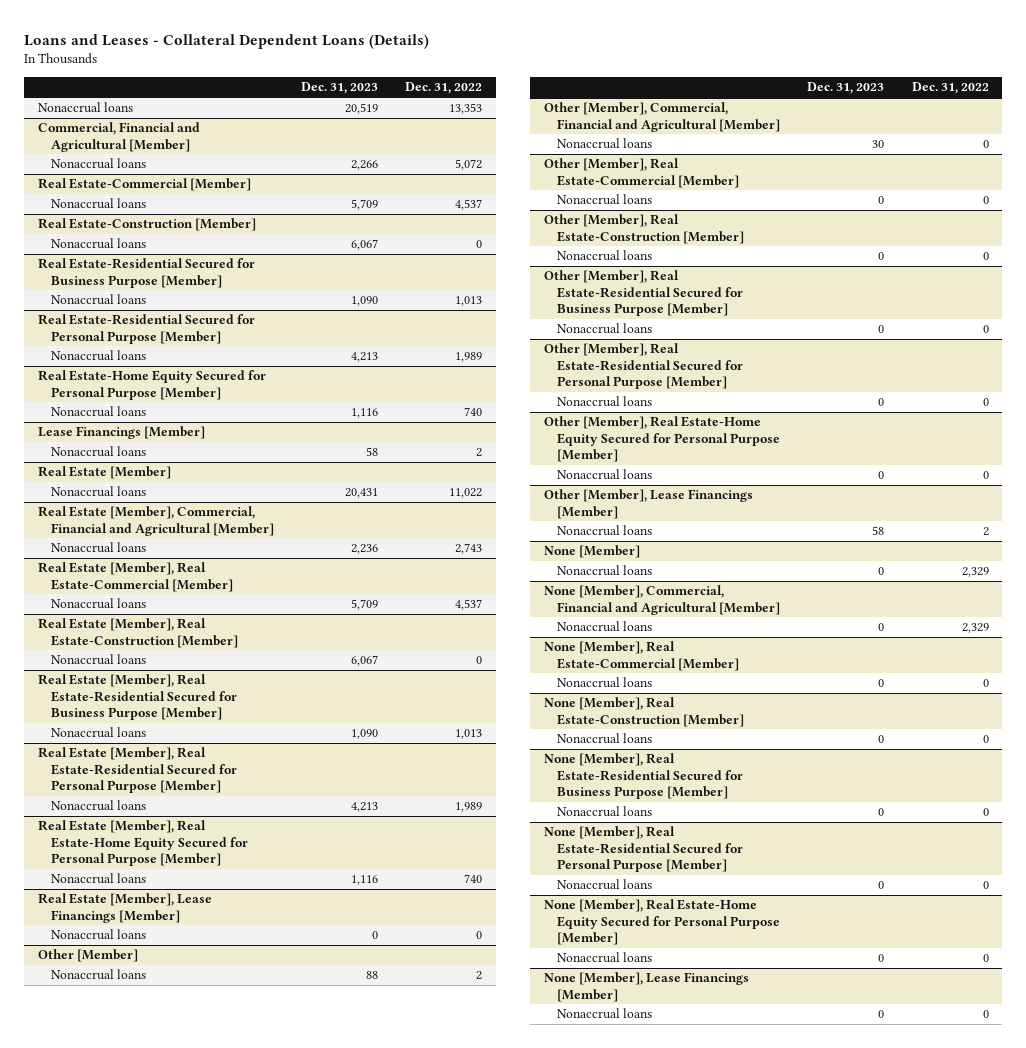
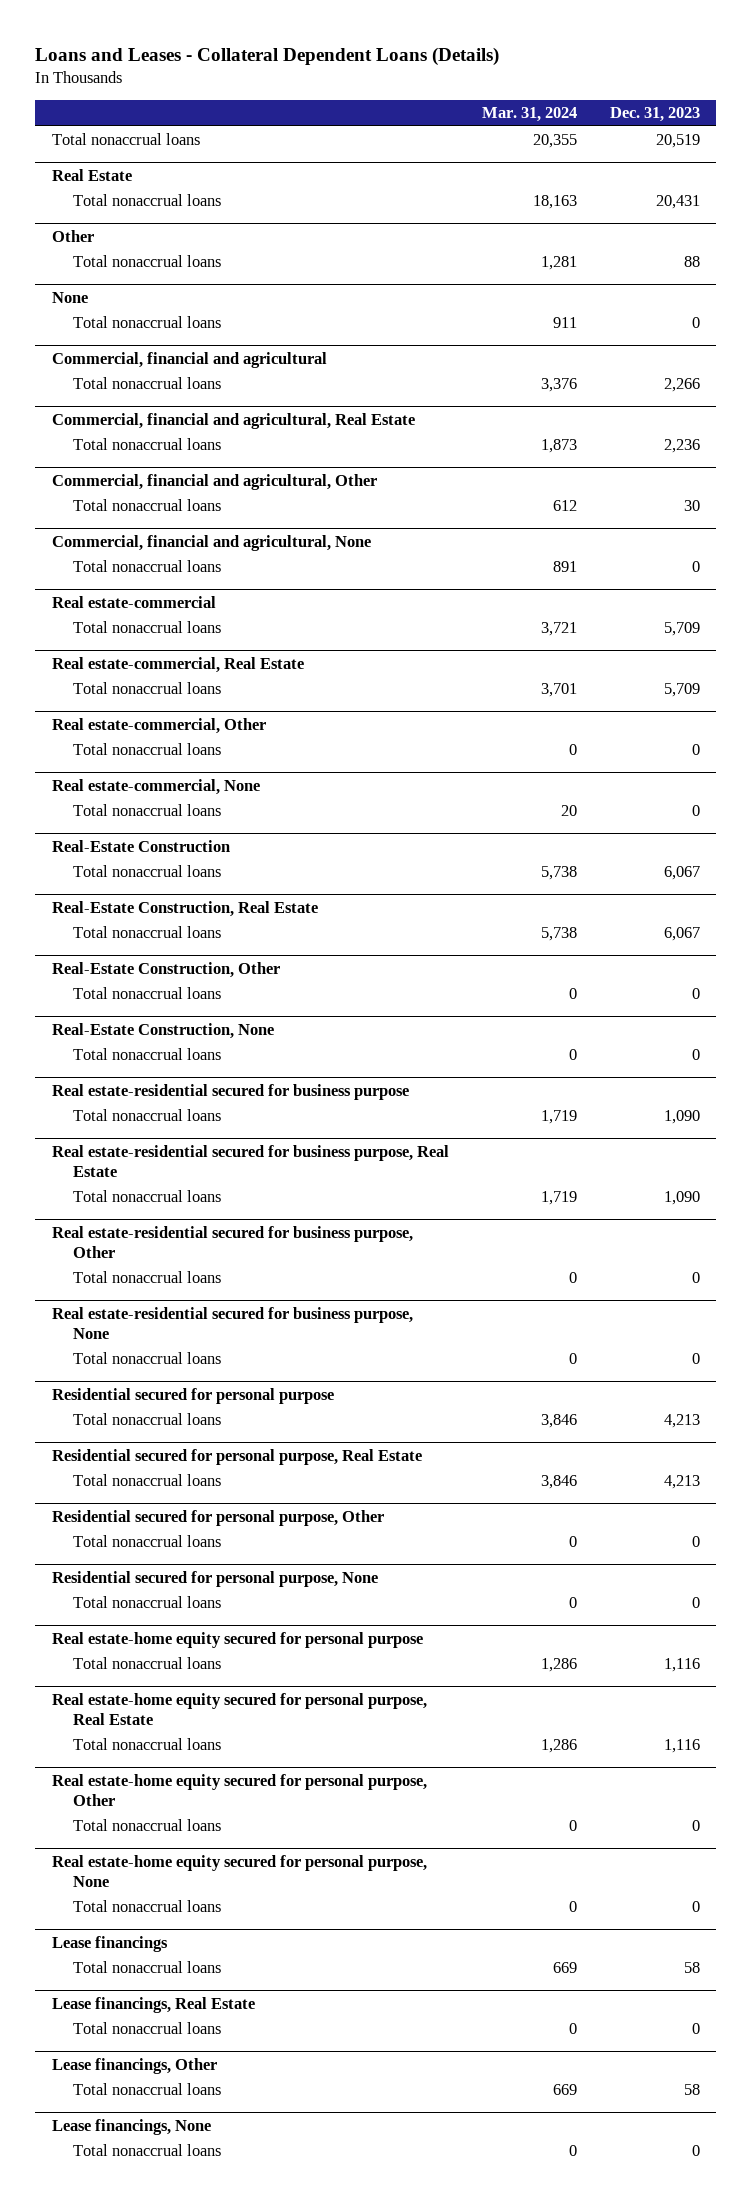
- | Dec. 31, 2023 | Dec. 31, 2022
+ | Mar. 31, 2024 | Dec. 31, 2023
- Nonaccrual loans | 20,519 | 13,353
- Commercial, Financial and Agricultural [Member]
- Nonaccrual loans | 2,266 | 5,072
- Real Estate-Commercial [Member]
- Nonaccrual loans | 5,709 | 4,537
- Real Estate-Construction [Member]
- Nonaccrual loans | 6,067 | 0
- Real Estate-Residential Secured for Business Purpose [Member]
- Nonaccrual loans | 1,090 | 1,013
- Real Estate-Residential Secured for Personal Purpose [Member]
- Nonaccrual loans | 4,213 | 1,989
- Real Estate-Home Equity Secured for Personal Purpose [Member]
- Nonaccrual loans | 1,116 | 740
- Lease Financings [Member]
- Nonaccrual loans | 58 | 2
- Real Estate [Member]
- Nonaccrual loans | 20,431 | 11,022
- Real Estate [Member], Commercial, Financial and Agricultural [Member]
- Nonaccrual loans | 2,236 | 2,743
- Real Estate [Member], Real Estate-Commercial [Member]
- Nonaccrual loans | 5,709 | 4,537
- Real Estate [Member], Real Estate-Construction [Member]
- Nonaccrual loans | 6,067 | 0
- Real Estate [Member], Real Estate-Residential Secured for Business Purpose [Member]
- Nonaccrual loans | 1,090 | 1,013
- Real Estate [Member], Real Estate-Residential Secured for Personal Purpose [Member]
- Nonaccrual loans | 4,213 | 1,989
- Real Estate [Member], Real Estate-Home Equity Secured for Personal Purpose [Member]
- Nonaccrual loans | 1,116 | 740
- Real Estate [Member], Lease Financings [Member]
- Nonaccrual loans | 0 | 0
- Other [Member]
- Nonaccrual loans | 88 | 2
- Other [Member], Commercial, Financial and Agricultural [Member]
- Nonaccrual loans | 30 | 0
- Other [Member], Real Estate-Commercial [Member]
- Nonaccrual loans | 0 | 0
- Other [Member], Real Estate-Construction [Member]
- Nonaccrual loans | 0 | 0
- Other [Member], Real Estate-Residential Secured for Business Purpose [Member]
- Nonaccrual loans | 0 | 0
- Other [Member], Real Estate-Residential Secured for Personal Purpose [Member]
- Nonaccrual loans | 0 | 0
- Other [Member], Real Estate-Home Equity Secured for Personal Purpose [Member]
- Nonaccrual loans | 0 | 0
- Other [Member], Lease Financings [Member]
- Nonaccrual loans | 58 | 2
- None [Member]
- Nonaccrual loans | 0 | 2,329
- None [Member], Commercial, Financial and Agricultural [Member]
- Nonaccrual loans | 0 | 2,329
- None [Member], Real Estate-Commercial [Member]
- Nonaccrual loans | 0 | 0
- None [Member], Real Estate-Construction [Member]
- Nonaccrual loans | 0 | 0
- None [Member], Real Estate-Residential Secured for Business Purpose [Member]
- Nonaccrual loans | 0 | 0
- None [Member], Real Estate-Residential Secured for Personal Purpose [Member]
- Nonaccrual loans | 0 | 0
- None [Member], Real Estate-Home Equity Secured for Personal Purpose [Member]
- Nonaccrual loans | 0 | 0
- None [Member], Lease Financings [Member]
- Nonaccrual loans | 0 | 0
+ Total nonaccrual loans | 20,355 | 20,519
+ Real Estate
+ Total nonaccrual loans | 18,163 | 20,431
+ Other
+ Total nonaccrual loans | 1,281 | 88
+ None
+ Total nonaccrual loans | 911 | 0
+ Commercial, financial and agricultural
+ Total nonaccrual loans | 3,376 | 2,266
+ Commercial, financial and agricultural, Real Estate
+ Total nonaccrual loans | 1,873 | 2,236
+ Commercial, financial and agricultural, Other
+ Total nonaccrual loans | 612 | 30
+ Commercial, financial and agricultural, None
+ Total nonaccrual loans | 891 | 0
+ Real estate-commercial
+ Total nonaccrual loans | 3,721 | 5,709
+ Real estate-commercial, Real Estate
+ Total nonaccrual loans | 3,701 | 5,709
+ Real estate-commercial, Other
+ Total nonaccrual loans | 0 | 0
+ Real estate-commercial, None
+ Total nonaccrual loans | 20 | 0
+ Real-Estate Construction
+ Total nonaccrual loans | 5,738 | 6,067
+ Real-Estate Construction, Real Estate
+ Total nonaccrual loans | 5,738 | 6,067
+ Real-Estate Construction, Other
+ Total nonaccrual loans | 0 | 0
+ Real-Estate Construction, None
+ Total nonaccrual loans | 0 | 0
+ Real estate-residential secured for business purpose
+ Total nonaccrual loans | 1,719 | 1,090
+ Real estate-residential secured for business purpose, Real Estate
+ Total nonaccrual loans | 1,719 | 1,090
+ Real estate-residential secured for business purpose, Other
+ Total nonaccrual loans | 0 | 0
+ Real estate-residential secured for business purpose, None
+ Total nonaccrual loans | 0 | 0
+ Residential secured for personal purpose
+ Total nonaccrual loans | 3,846 | 4,213
+ Residential secured for personal purpose, Real Estate
+ Total nonaccrual loans | 3,846 | 4,213
+ Residential secured for personal purpose, Other
+ Total nonaccrual loans | 0 | 0
+ Residential secured for personal purpose, None
+ Total nonaccrual loans | 0 | 0
+ Real estate-home equity secured for personal purpose
+ Total nonaccrual loans | 1,286 | 1,116
+ Real estate-home equity secured for personal purpose, Real Estate
+ Total nonaccrual loans | 1,286 | 1,116
+ Real estate-home equity secured for personal purpose, Other
+ Total nonaccrual loans | 0 | 0
+ Real estate-home equity secured for personal purpose, None
+ Total nonaccrual loans | 0 | 0
+ Lease financings
+ Total nonaccrual loans | 669 | 58
+ Lease financings, Real Estate
+ Total nonaccrual loans | 0 | 0
+ Lease financings, Other
+ Total nonaccrual loans | 669 | 58
+ Lease financings, None
+ Total nonaccrual loans | 0 | 0

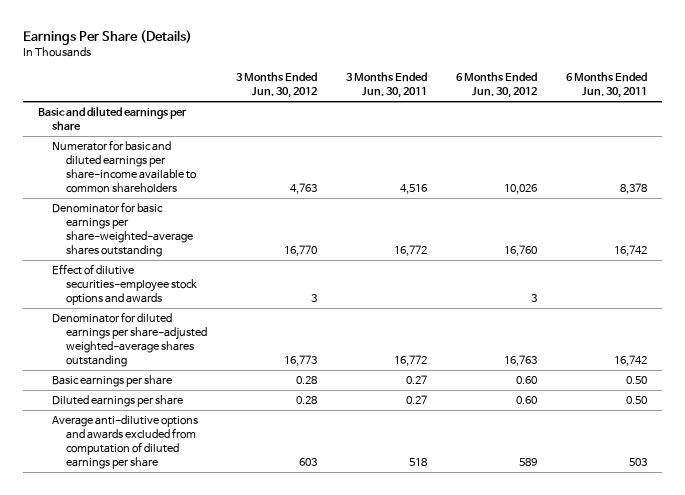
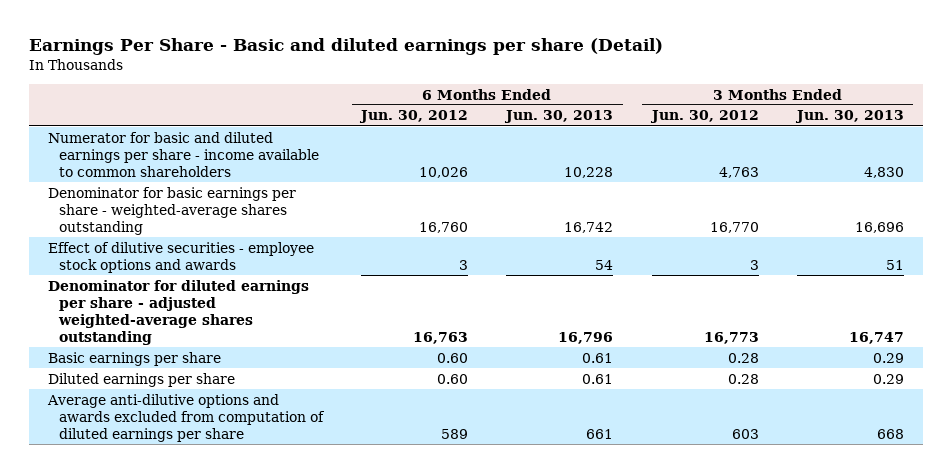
- Earnings Per Share (Details)
+ Earnings Per Share - Basic and diluted earnings per share (Detail)
- | 3 Months Ended Jun. 30, 2012 | 3 Months Ended Jun. 30, 2011 | 6 Months Ended Jun. 30, 2012 | 6 Months Ended Jun. 30, 2011
+ | 6 Months Ended Jun. 30, 2012 | 6 Months Ended Jun. 30, 2013 | 3 Months Ended Jun. 30, 2012 | 3 Months Ended Jun. 30, 2013
- Basic and diluted earnings per share
- Numerator for basic and diluted earnings per share-income available to common shareholders | 4,763 | 4,516 | 10,026 | 8,378
- Denominator for basic earnings per share-weighted-average shares outstanding | 16,770 | 16,772 | 16,760 | 16,742
- Effect of dilutive securities-employee stock options and awards | 3 | | 3 |
- Denominator for diluted earnings per share-adjusted weighted-average shares outstanding | 16,773 | 16,772 | 16,763 | 16,742
+ Numerator for basic and diluted earnings per share - income available to common shareholders | 10,026 | 10,228 | 4,763 | 4,830
+ Denominator for basic earnings per share - weighted-average shares outstanding | 16,760 | 16,742 | 16,770 | 16,696
+ Effect of dilutive securities - employee stock options and awards | 3 | 54 | 3 | 51
+ Denominator for diluted earnings per share - adjusted weighted-average shares outstanding | 16,763 | 16,796 | 16,773 | 16,747

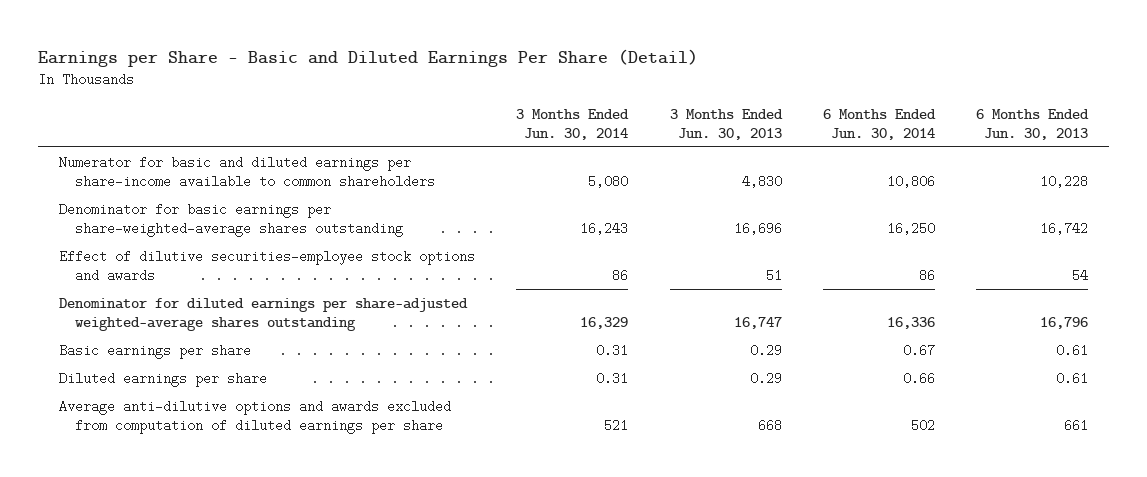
- Earnings Per Share - Basic and diluted earnings per share (Detail)
+ Earnings per Share - Basic and Diluted Earnings Per Share (Detail)
- | 6 Months Ended Jun. 30, 2012 | 6 Months Ended Jun. 30, 2013 | 3 Months Ended Jun. 30, 2012 | 3 Months Ended Jun. 30, 2013
+ | 3 Months Ended Jun. 30, 2014 | 3 Months Ended Jun. 30, 2013 | 6 Months Ended Jun. 30, 2014 | 6 Months Ended Jun. 30, 2013
- Numerator for basic and diluted earnings per share - income available to common shareholders | 10,026 | 10,228 | 4,763 | 4,830
- Denominator for basic earnings per share - weighted-average shares outstanding | 16,760 | 16,742 | 16,770 | 16,696
- Effect of dilutive securities - employee stock options and awards | 3 | 54 | 3 | 51
- Denominator for diluted earnings per share - adjusted weighted-average shares outstanding | 16,763 | 16,796 | 16,773 | 16,747
+ Numerator for basic and diluted earnings per share-income available to common shareholders | 5,080 | 4,830 | 10,806 | 10,228
+ Denominator for basic earnings per share-weighted-average shares outstanding | 16,243 | 16,696 | 16,250 | 16,742
+ Effect of dilutive securities-employee stock options and awards | 86 | 51 | 86 | 54
+ Denominator for diluted earnings per share-adjusted weighted-average shares outstanding | 16,329 | 16,747 | 16,336 | 16,796

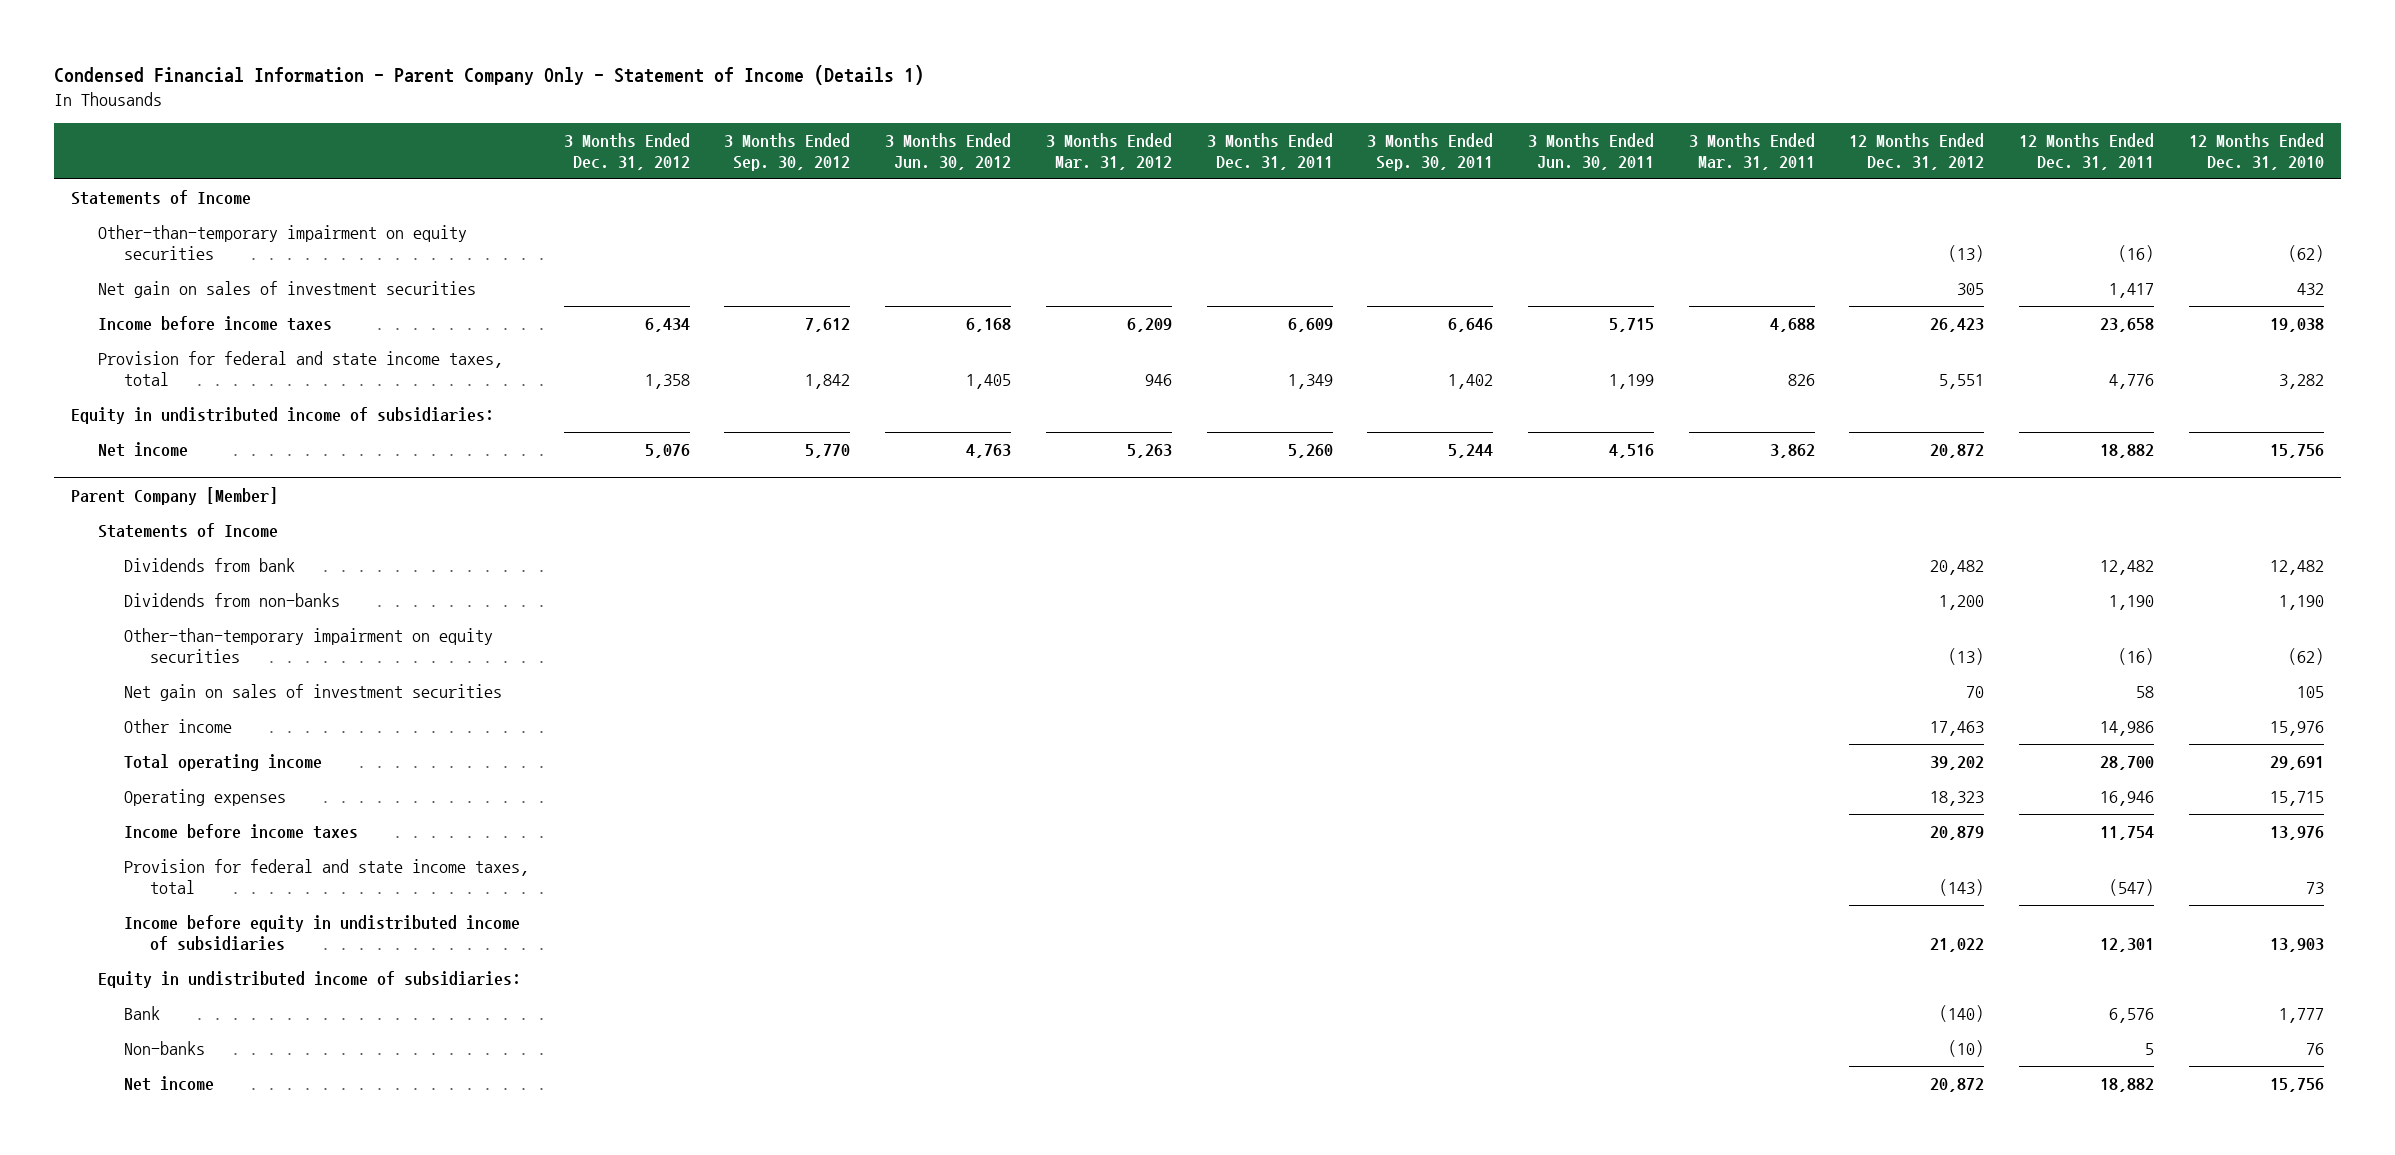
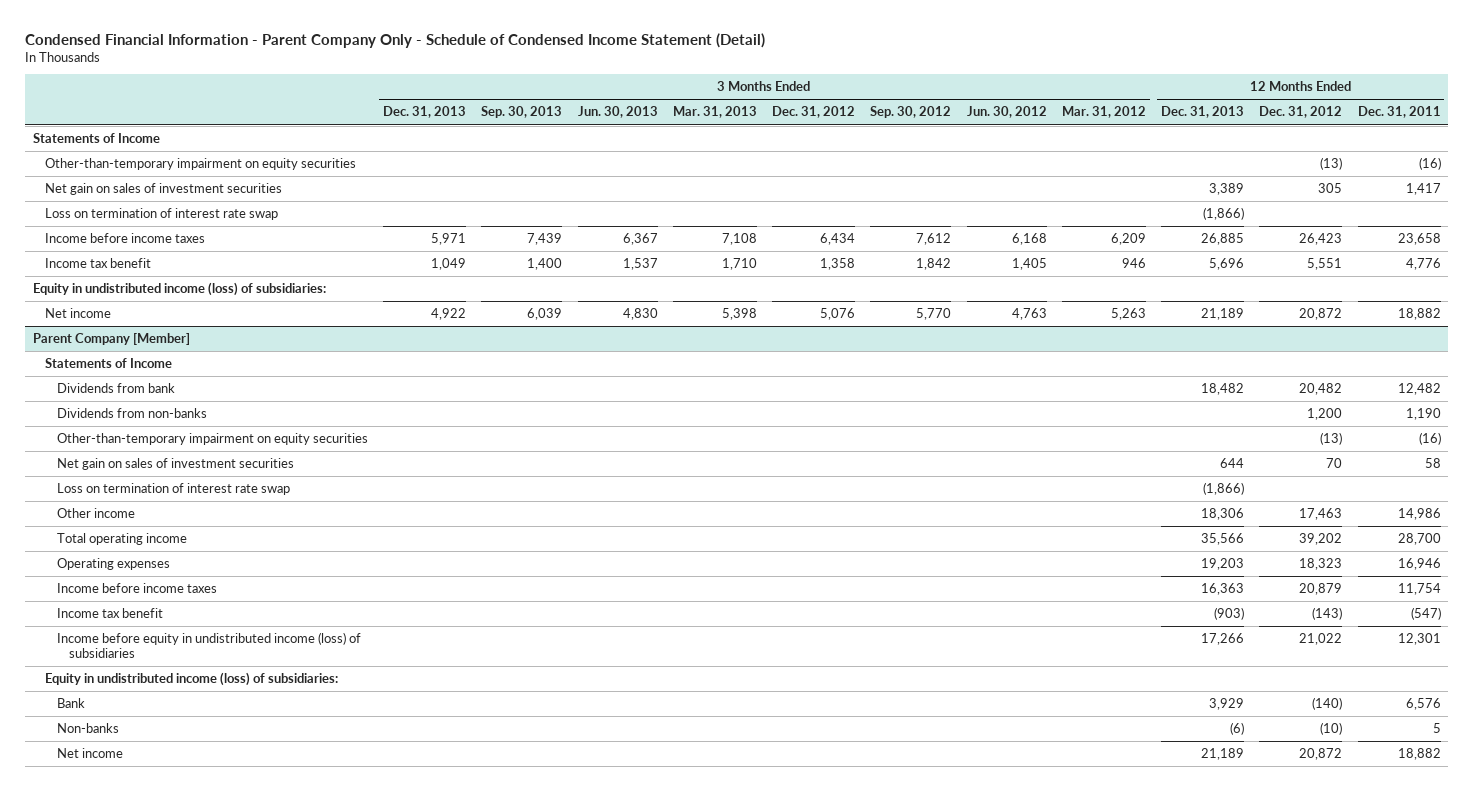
- Condensed Financial Information - Parent Company Only - Statement of Income (Details 1)
+ Condensed Financial Information - Parent Company Only - Schedule of Condensed Income Statement (Detail)
- | 3 Months Ended Dec. 31, 2012 | 3 Months Ended Sep. 30, 2012 | 3 Months Ended Jun. 30, 2012 | 3 Months Ended Mar. 31, 2012 | 3 Months Ended Dec. 31, 2011 | 3 Months Ended Sep. 30, 2011 | 3 Months Ended Jun. 30, 2011 | 3 Months Ended Mar. 31, 2011 | 12 Months Ended Dec. 31, 2012 | 12 Months Ended Dec. 31, 2011 | 12 Months Ended Dec. 31, 2010
+ | 3 Months Ended Dec. 31, 2013 | 3 Months Ended Sep. 30, 2013 | 3 Months Ended Jun. 30, 2013 | 3 Months Ended Mar. 31, 2013 | 3 Months Ended Dec. 31, 2012 | 3 Months Ended Sep. 30, 2012 | 3 Months Ended Jun. 30, 2012 | 3 Months Ended Mar. 31, 2012 | 12 Months Ended Dec. 31, 2013 | 12 Months Ended Dec. 31, 2012 | 12 Months Ended Dec. 31, 2011
+ Loss on termination of interest rate swap | | | | | | | | | (1,866) | |
- Provision for federal and state income taxes, total | 1,358 | 1,842 | 1,405 | 946 | 1,349 | 1,402 | 1,199 | 826 | 5,551 | 4,776 | 3,282
- Equity in undistributed income of subsidiaries:
+ Income tax benefit | 1,049 | 1,400 | 1,537 | 1,710 | 1,358 | 1,842 | 1,405 | 946 | 5,696 | 5,551 | 4,776
+ Equity in undistributed income (loss) of subsidiaries:
@ Parent Company [Member]
+ Loss on termination of interest rate swap | | | | | | | | | (1,866) | |
- Provision for federal and state income taxes, total | | | | | | | | | (143) | (547) | 73
- Income before equity in undistributed income of subsidiaries | | | | | | | | | 21,022 | 12,301 | 13,903
- Equity in undistributed income of subsidiaries:
+ Income tax benefit | | | | | | | | | (903) | (143) | (547)
+ Income before equity in undistributed income (loss) of subsidiaries | | | | | | | | | 17,266 | 21,022 | 12,301
+ Equity in undistributed income (loss) of subsidiaries:

